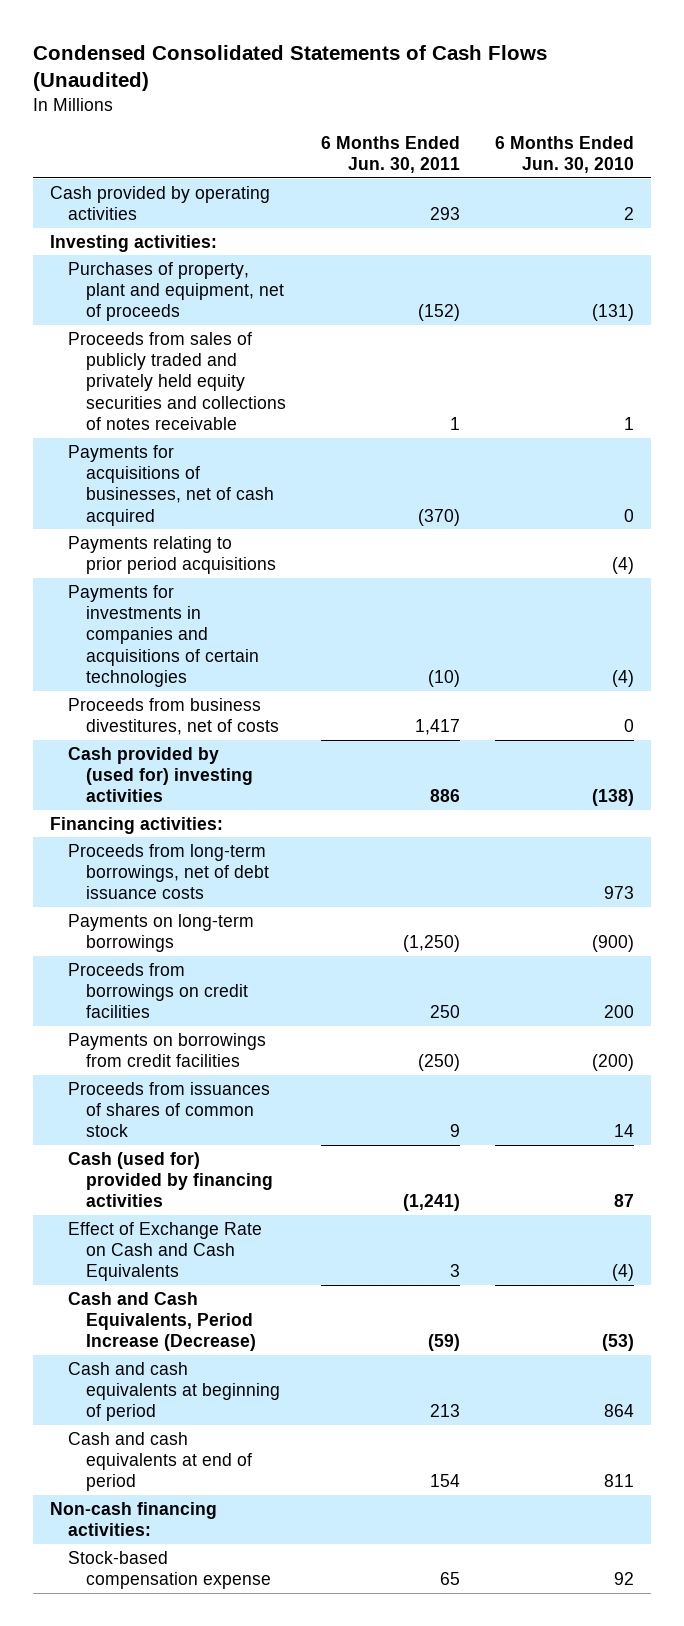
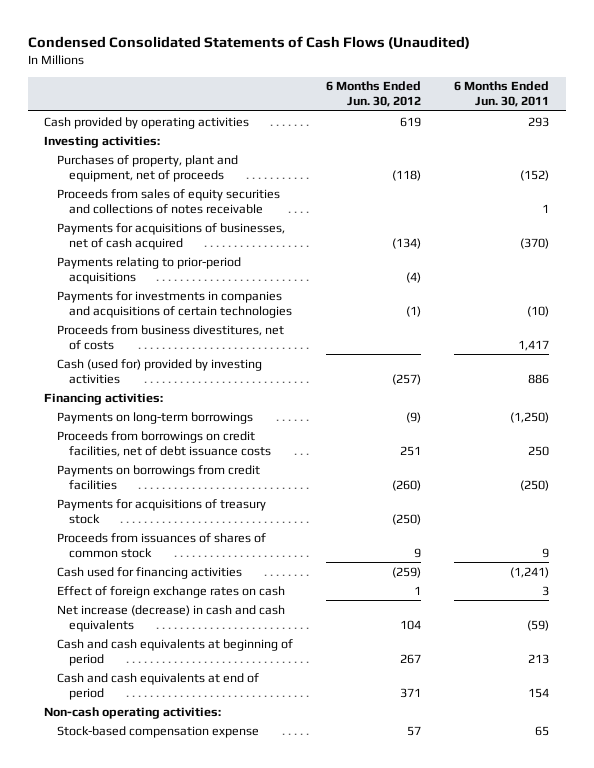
- | 6 Months Ended Jun. 30, 2011 | 6 Months Ended Jun. 30, 2010
+ | 6 Months Ended Jun. 30, 2012 | 6 Months Ended Jun. 30, 2011
- Proceeds from sales of publicly traded and privately held equity securities and collections of notes receivable | 1 | 1
+ Proceeds from sales of equity securities and collections of notes receivable | | 1
- Payments relating to prior period acquisitions | | (4)
+ Payments relating to prior-period acquisitions | (4) |
- Cash provided by (used for) investing activities | 886 | (138)
+ Cash (used for) provided by investing activities | (257) | 886
- Proceeds from long-term borrowings, net of debt issuance costs | | 973
- Proceeds from borrowings on credit facilities | 250 | 200
+ Proceeds from borrowings on credit facilities, net of debt issuance costs | 251 | 250
+ Payments for acquisitions of treasury stock | (250) |
- Cash (used for) provided by financing activities | (1,241) | 87
- Effect of Exchange Rate on Cash and Cash Equivalents | 3 | (4)
- Cash and Cash Equivalents, Period Increase (Decrease) | (59) | (53)
+ Cash used for financing activities | (259) | (1,241)
+ Effect of foreign exchange rates on cash | 1 | 3
+ Net increase (decrease) in cash and cash equivalents | 104 | (59)
- Non-cash financing activities:
+ Non-cash operating activities:

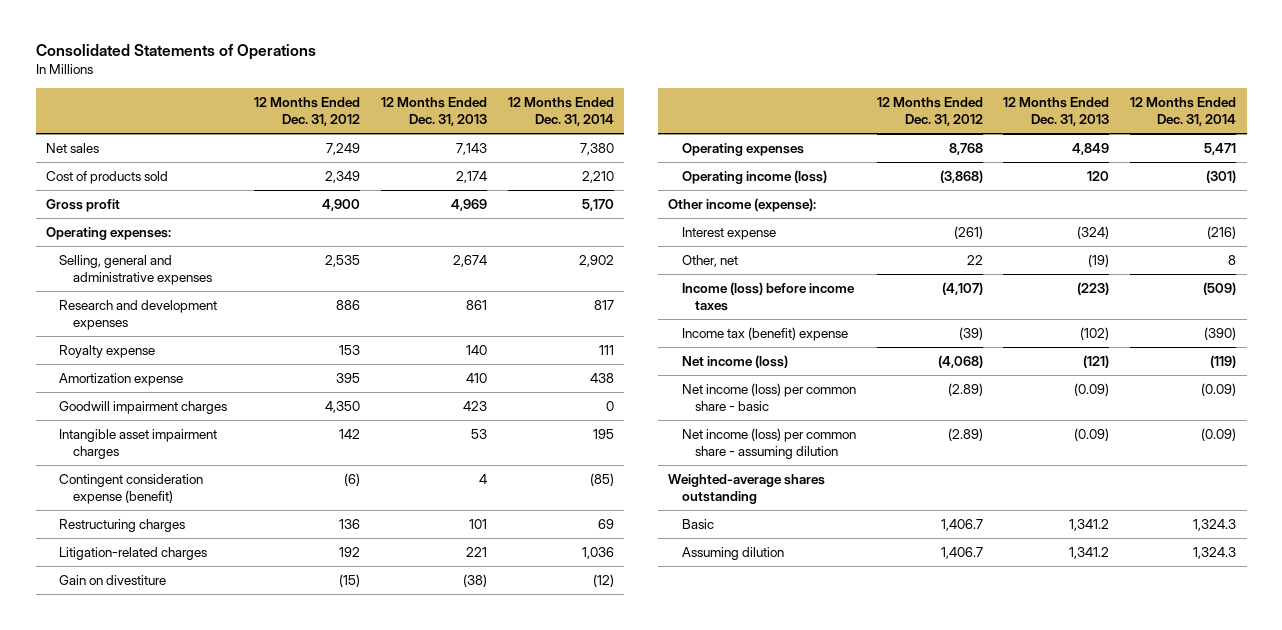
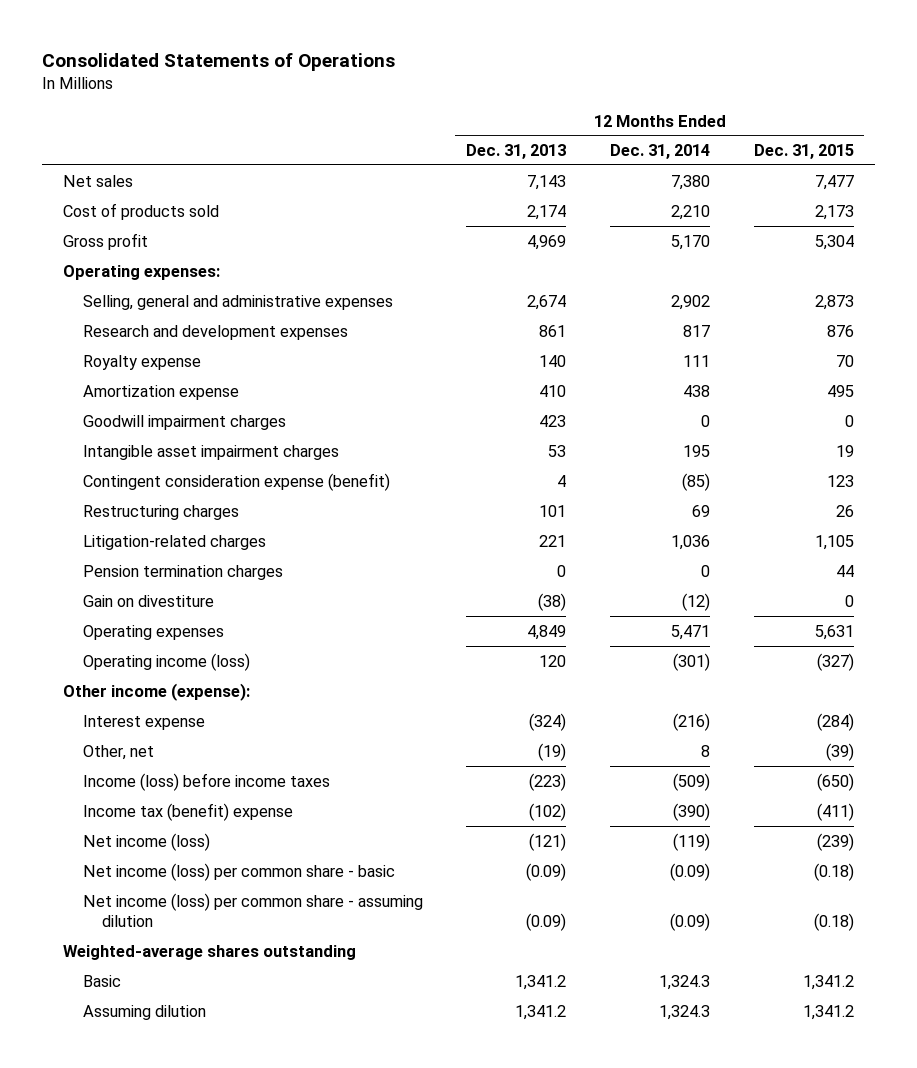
- | 12 Months Ended Dec. 31, 2012 | 12 Months Ended Dec. 31, 2013 | 12 Months Ended Dec. 31, 2014
+ | 12 Months Ended Dec. 31, 2013 | 12 Months Ended Dec. 31, 2014 | 12 Months Ended Dec. 31, 2015
+ Pension termination charges | 0 | 0 | 44

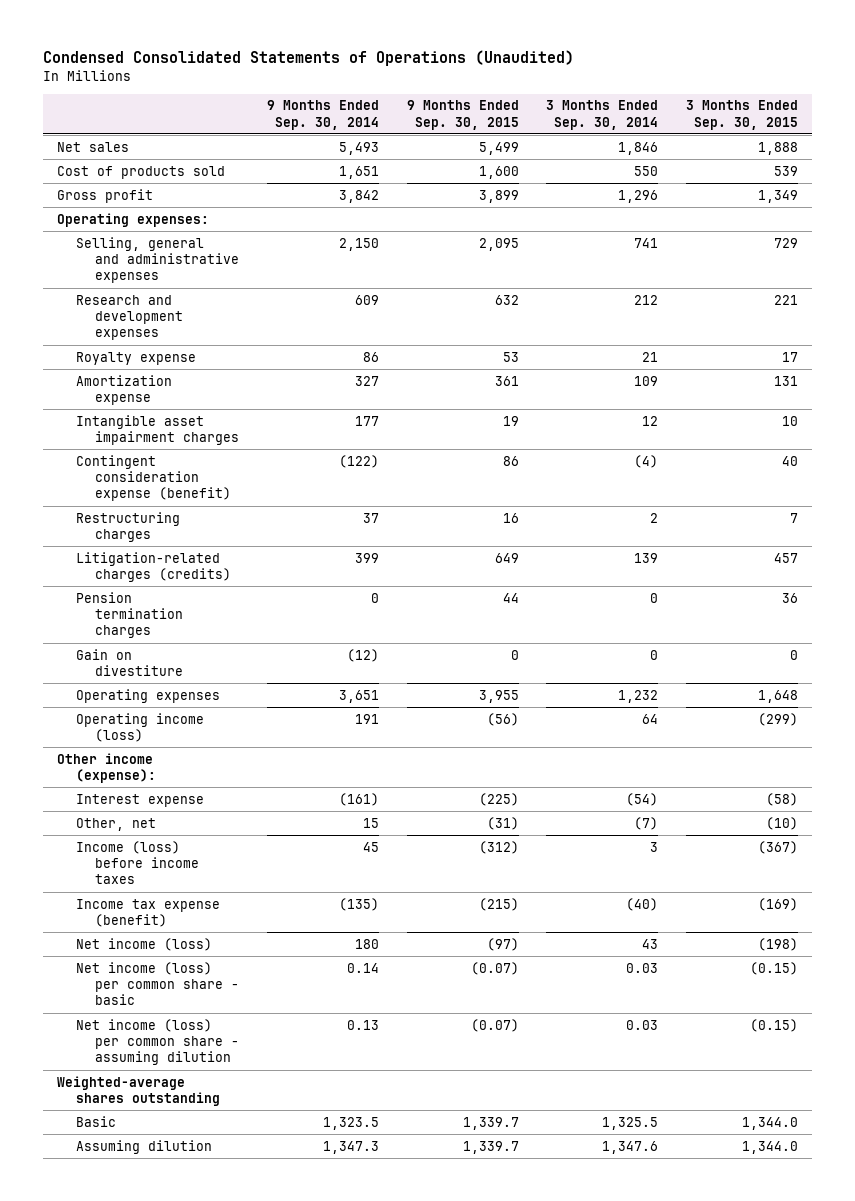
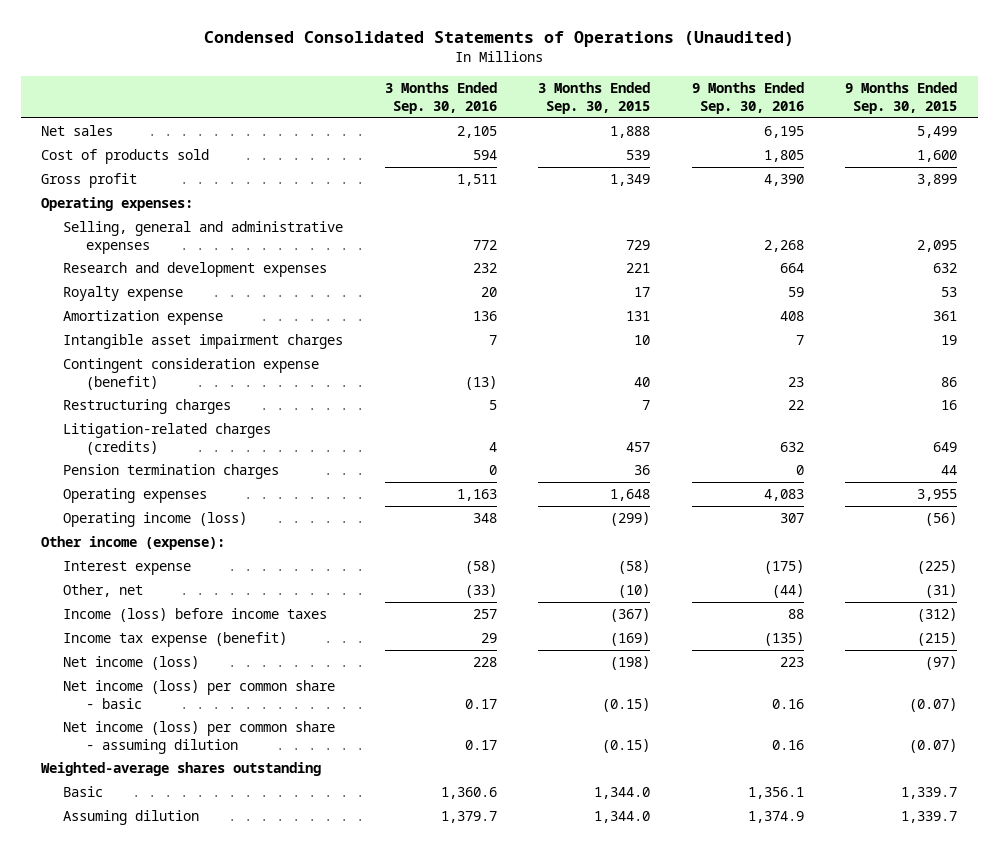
- | 9 Months Ended Sep. 30, 2014 | 9 Months Ended Sep. 30, 2015 | 3 Months Ended Sep. 30, 2014 | 3 Months Ended Sep. 30, 2015
+ | 3 Months Ended Sep. 30, 2016 | 3 Months Ended Sep. 30, 2015 | 9 Months Ended Sep. 30, 2016 | 9 Months Ended Sep. 30, 2015
- Gain on divestiture | (12) | 0 | 0 | 0

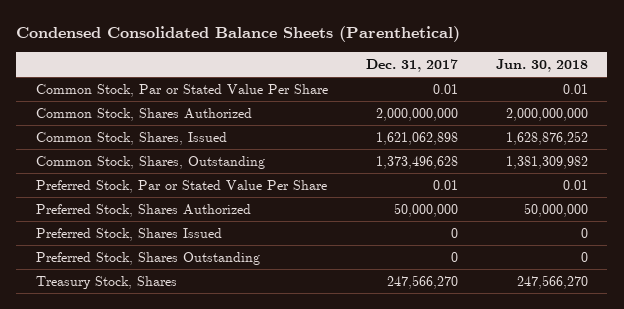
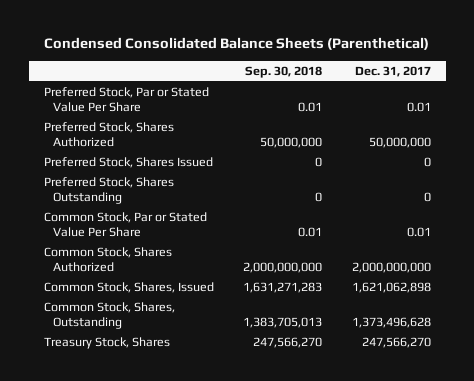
- | Dec. 31, 2017 | Jun. 30, 2018
+ | Sep. 30, 2018 | Dec. 31, 2017
moved down: Common Stock, Par or Stated Value Per Share | 0.01 | 0.01
moved down: Common Stock, Shares Authorized | 2,000,000,000 | 2,000,000,000
moved down: Common Stock, Shares, Issued | 1,631,271,283 | 1,621,062,898
moved down: Common Stock, Shares, Outstanding | 1,383,705,013 | 1,373,496,628

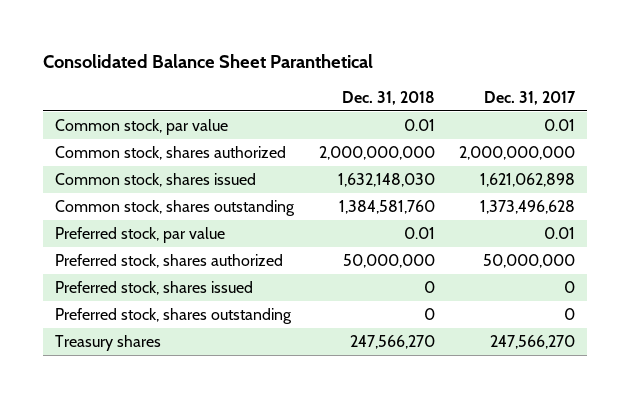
- Condensed Consolidated Balance Sheets (Parenthetical)
+ Consolidated Balance Sheet Paranthetical
- | Sep. 30, 2018 | Dec. 31, 2017
+ | Dec. 31, 2018 | Dec. 31, 2017
- Preferred Stock, Par or Stated Value Per Share | 0.01 | 0.01
- Preferred Stock, Shares Authorized | 50,000,000 | 50,000,000
- Preferred Stock, Shares Issued | 0 | 0
- Preferred Stock, Shares Outstanding | 0 | 0
- Common Stock, Par or Stated Value Per Share | 0.01 | 0.01
- Common Stock, Shares Authorized | 2,000,000,000 | 2,000,000,000
- Common Stock, Shares, Issued | 1,631,271,283 | 1,621,062,898
- Common Stock, Shares, Outstanding | 1,383,705,013 | 1,373,496,628
- Treasury Stock, Shares | 247,566,270 | 247,566,270
+ Common stock, par value | 0.01 | 0.01
+ Common stock, shares authorized | 2,000,000,000 | 2,000,000,000
+ Common stock, shares issued | 1,632,148,030 | 1,621,062,898
+ Common stock, shares outstanding | 1,384,581,760 | 1,373,496,628
+ Preferred stock, par value | 0.01 | 0.01
+ Preferred stock, shares authorized | 50,000,000 | 50,000,000
+ Preferred stock, shares issued | 0 | 0
+ Preferred stock, shares outstanding | 0 | 0
+ Treasury shares | 247,566,270 | 247,566,270

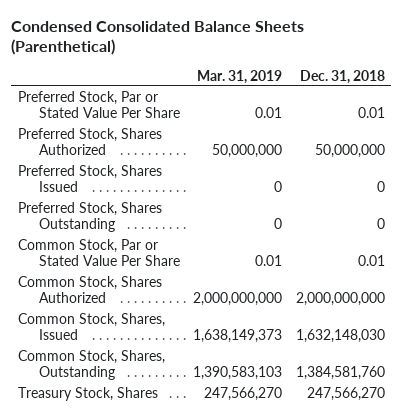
- Consolidated Balance Sheet Paranthetical
+ Condensed Consolidated Balance Sheets (Parenthetical)
- | Dec. 31, 2018 | Dec. 31, 2017
+ | Mar. 31, 2019 | Dec. 31, 2018
- Common stock, par value | 0.01 | 0.01
- Common stock, shares authorized | 2,000,000,000 | 2,000,000,000
- Common stock, shares issued | 1,632,148,030 | 1,621,062,898
- Common stock, shares outstanding | 1,384,581,760 | 1,373,496,628
- Preferred stock, par value | 0.01 | 0.01
- Preferred stock, shares authorized | 50,000,000 | 50,000,000
- Preferred stock, shares issued | 0 | 0
- Preferred stock, shares outstanding | 0 | 0
- Treasury shares | 247,566,270 | 247,566,270
+ Preferred Stock, Par or Stated Value Per Share | 0.01 | 0.01
+ Preferred Stock, Shares Authorized | 50,000,000 | 50,000,000
+ Preferred Stock, Shares Issued | 0 | 0
+ Preferred Stock, Shares Outstanding | 0 | 0
+ Common Stock, Par or Stated Value Per Share | 0.01 | 0.01
+ Common Stock, Shares Authorized | 2,000,000,000 | 2,000,000,000
+ Common Stock, Shares, Issued | 1,638,149,373 | 1,632,148,030
+ Common Stock, Shares, Outstanding | 1,390,583,103 | 1,384,581,760
+ Treasury Stock, Shares | 247,566,270 | 247,566,270

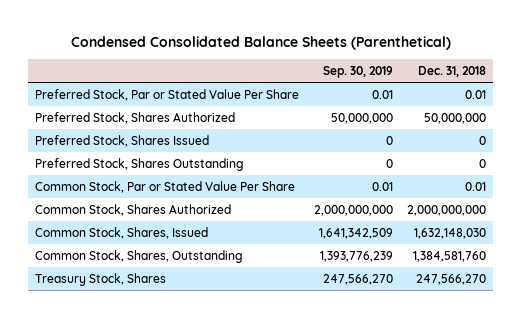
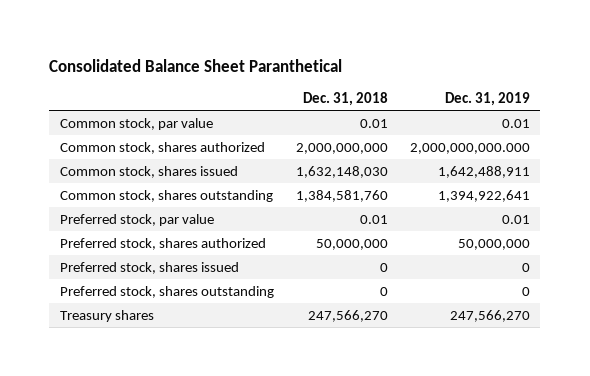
- Condensed Consolidated Balance Sheets (Parenthetical)
+ Consolidated Balance Sheet Paranthetical
- | Sep. 30, 2019 | Dec. 31, 2018
+ | Dec. 31, 2018 | Dec. 31, 2019
- Preferred Stock, Par or Stated Value Per Share | 0.01 | 0.01
- Preferred Stock, Shares Authorized | 50,000,000 | 50,000,000
- Preferred Stock, Shares Issued | 0 | 0
- Preferred Stock, Shares Outstanding | 0 | 0
- Common Stock, Par or Stated Value Per Share | 0.01 | 0.01
- Common Stock, Shares Authorized | 2,000,000,000 | 2,000,000,000
- Common Stock, Shares, Issued | 1,641,342,509 | 1,632,148,030
- Common Stock, Shares, Outstanding | 1,393,776,239 | 1,384,581,760
- Treasury Stock, Shares | 247,566,270 | 247,566,270
+ Common stock, par value | 0.01 | 0.01
+ Common stock, shares authorized | 2,000,000,000 | 2,000,000,000.000
+ Common stock, shares issued | 1,632,148,030 | 1,642,488,911
+ Common stock, shares outstanding | 1,384,581,760 | 1,394,922,641
+ Preferred stock, par value | 0.01 | 0.01
+ Preferred stock, shares authorized | 50,000,000 | 50,000,000
+ Preferred stock, shares issued | 0 | 0
+ Preferred stock, shares outstanding | 0 | 0
+ Treasury shares | 247,566,270 | 247,566,270

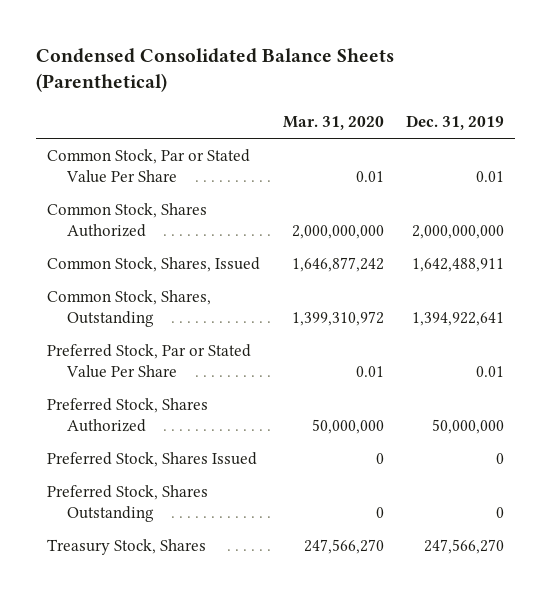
- Consolidated Balance Sheet Paranthetical
+ Condensed Consolidated Balance Sheets (Parenthetical)
- | Dec. 31, 2018 | Dec. 31, 2019
+ | Mar. 31, 2020 | Dec. 31, 2019
- Common stock, par value | 0.01 | 0.01
- Common stock, shares authorized | 2,000,000,000 | 2,000,000,000.000
- Common stock, shares issued | 1,632,148,030 | 1,642,488,911
- Common stock, shares outstanding | 1,384,581,760 | 1,394,922,641
- Preferred stock, par value | 0.01 | 0.01
- Preferred stock, shares authorized | 50,000,000 | 50,000,000
- Preferred stock, shares issued | 0 | 0
- Preferred stock, shares outstanding | 0 | 0
- Treasury shares | 247,566,270 | 247,566,270
+ Common Stock, Par or Stated Value Per Share | 0.01 | 0.01
+ Common Stock, Shares Authorized | 2,000,000,000 | 2,000,000,000
+ Common Stock, Shares, Issued | 1,646,877,242 | 1,642,488,911
+ Common Stock, Shares, Outstanding | 1,399,310,972 | 1,394,922,641
+ Preferred Stock, Par or Stated Value Per Share | 0.01 | 0.01
+ Preferred Stock, Shares Authorized | 50,000,000 | 50,000,000
+ Preferred Stock, Shares Issued | 0 | 0
+ Preferred Stock, Shares Outstanding | 0 | 0
+ Treasury Stock, Shares | 247,566,270 | 247,566,270

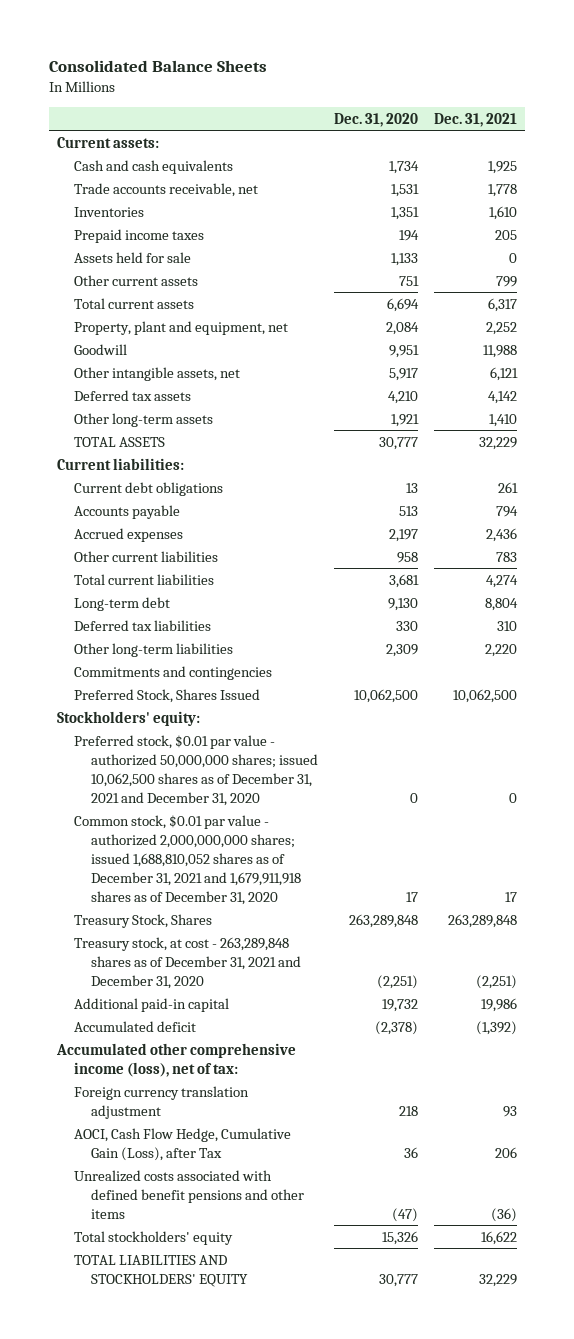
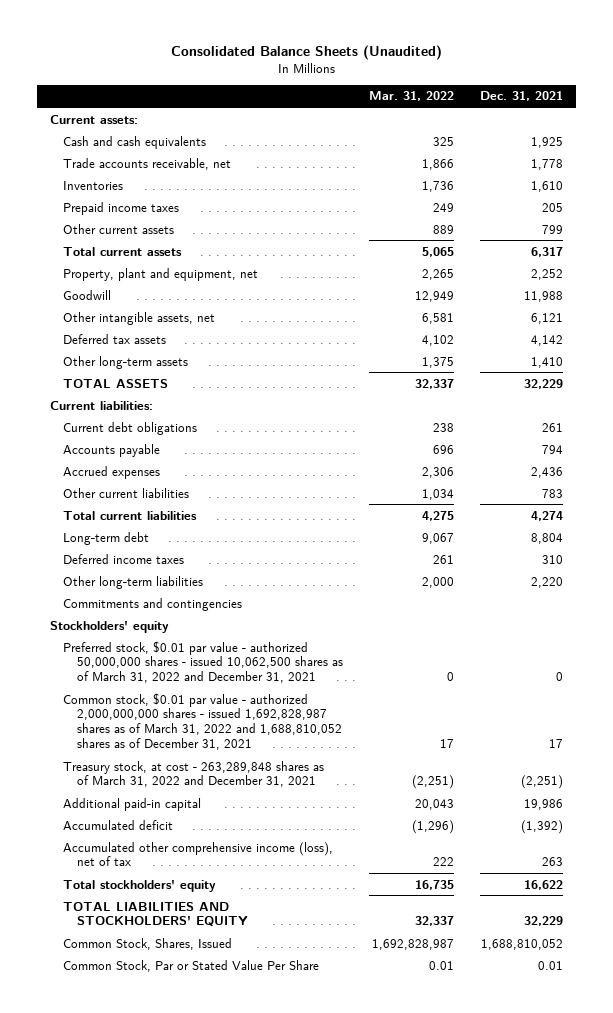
- Consolidated Balance Sheets
+ Consolidated Balance Sheets (Unaudited)
- | Dec. 31, 2020 | Dec. 31, 2021
+ | Mar. 31, 2022 | Dec. 31, 2021
- Assets held for sale | 1,133 | 0
- Deferred tax liabilities | 330 | 310
+ Deferred income taxes | 261 | 310
- Preferred Stock, Shares Issued | 10,062,500 | 10,062,500
- Stockholders' equity:
- Preferred stock, $0.01 par value - authorized 50,000,000 shares; issued 10,062,500 shares as of December 31, 2021 and December 31, 2020 | 0 | 0
- Common stock, $0.01 par value - authorized 2,000,000,000 shares; issued 1,688,810,052 shares as of December 31, 2021 and 1,679,911,918 shares as of December 31, 2020 | 17 | 17
- Treasury Stock, Shares | 263,289,848 | 263,289,848
- Treasury stock, at cost - 263,289,848 shares as of December 31, 2021 and December 31, 2020 | (2,251) | (2,251)
+ Stockholders' equity
+ Preferred stock, $0.01 par value - authorized 50,000,000 shares - issued 10,062,500 shares as of March 31, 2022 and December 31, 2021 | 0 | 0
+ Common stock, $0.01 par value - authorized 2,000,000,000 shares - issued 1,692,828,987 shares as of March 31, 2022 and 1,688,810,052 shares as of December 31, 2021 | 17 | 17
+ Treasury stock, at cost - 263,289,848 shares as of March 31, 2022 and December 31, 2021 | (2,251) | (2,251)
- Accumulated other comprehensive income (loss), net of tax:
- Foreign currency translation adjustment | 218 | 93
- AOCI, Cash Flow Hedge, Cumulative Gain (Loss), after Tax | 36 | 206
- Unrealized costs associated with defined benefit pensions and other items | (47) | (36)
+ Accumulated other comprehensive income (loss), net of tax | 222 | 263
+ Common Stock, Shares, Issued | 1,692,828,987 | 1,688,810,052
+ Common Stock, Par or Stated Value Per Share | 0.01 | 0.01

